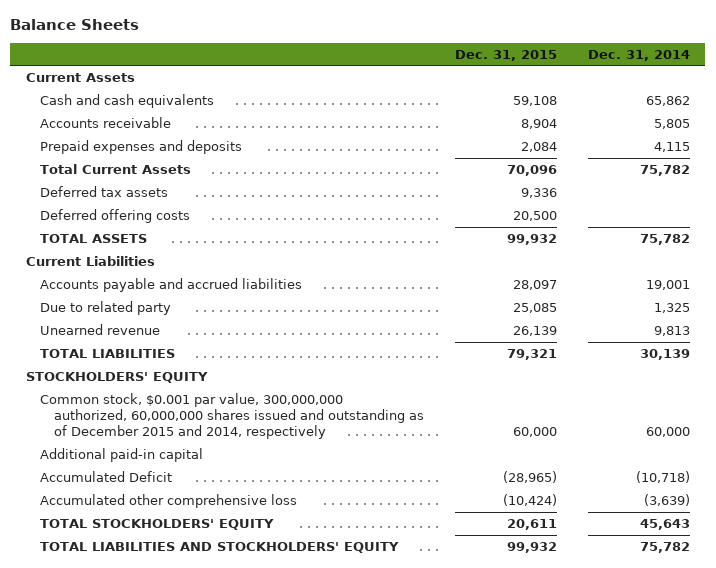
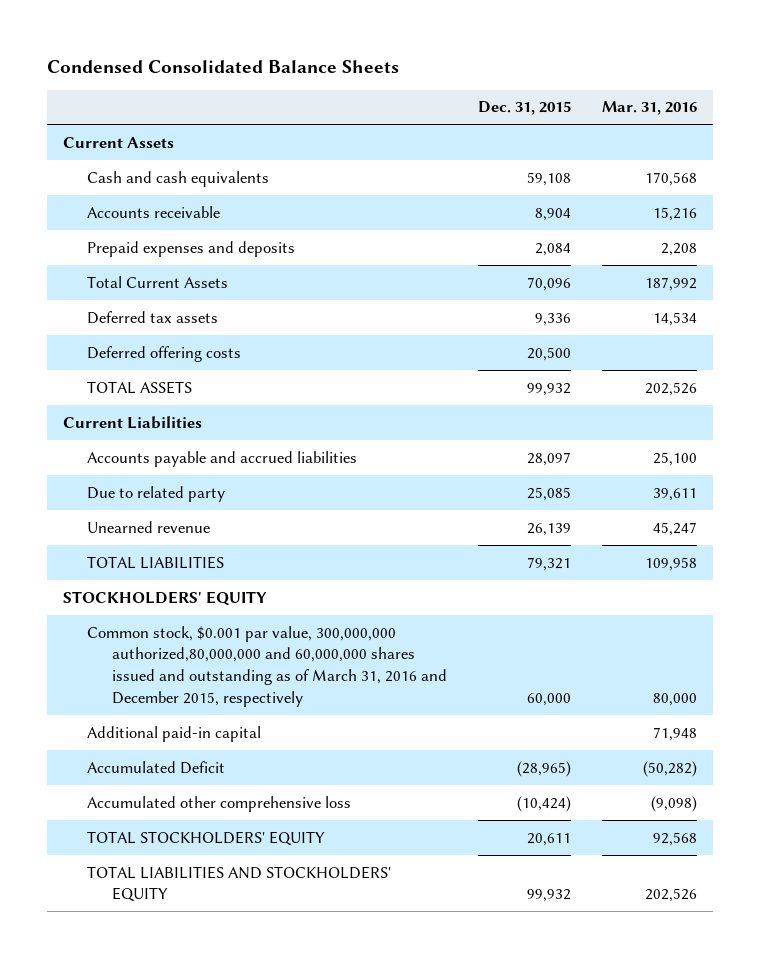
- Balance Sheets
+ Condensed Consolidated Balance Sheets
- | Dec. 31, 2015 | Dec. 31, 2014
+ | Dec. 31, 2015 | Mar. 31, 2016
- Common stock, $0.001 par value, 300,000,000 authorized, 60,000,000 shares issued and outstanding as of December 2015 and 2014, respectively | 60,000 | 60,000
+ Common stock, $0.001 par value, 300,000,000 authorized,80,000,000 and 60,000,000 shares issued and outstanding as of March 31, 2016 and December 2015, respectively | 60,000 | 80,000

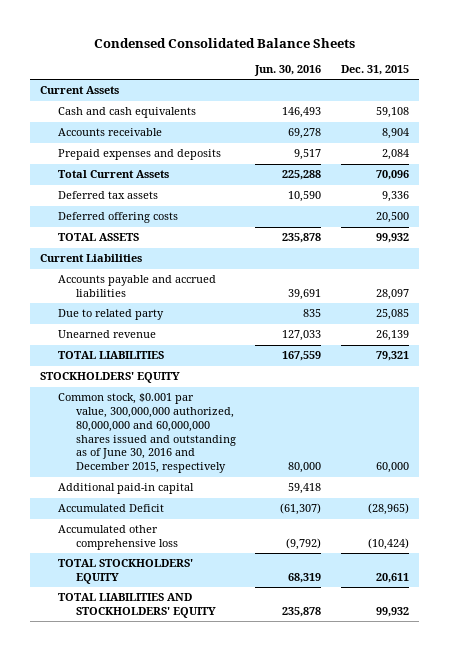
- | Dec. 31, 2015 | Mar. 31, 2016
+ | Jun. 30, 2016 | Dec. 31, 2015
- Common stock, $0.001 par value, 300,000,000 authorized,80,000,000 and 60,000,000 shares issued and outstanding as of March 31, 2016 and December 2015, respectively | 60,000 | 80,000
+ Common stock, $0.001 par value, 300,000,000 authorized, 80,000,000 and 60,000,000 shares issued and outstanding as of June 30, 2016 and December 2015, respectively | 80,000 | 60,000

